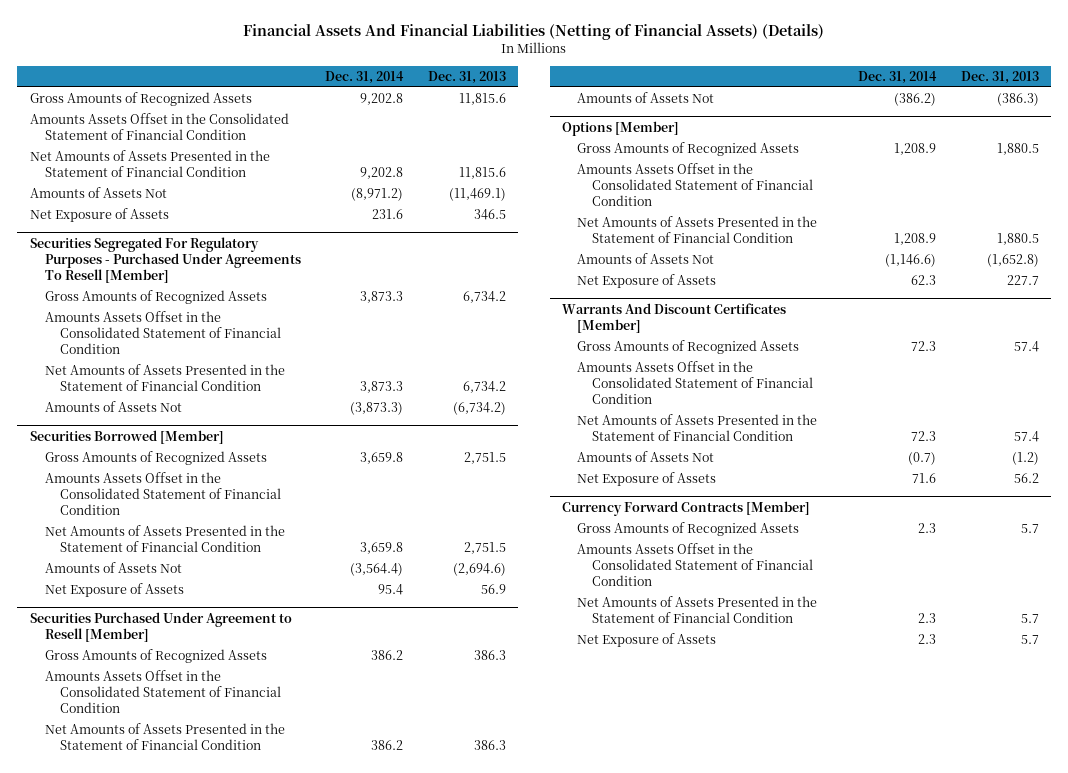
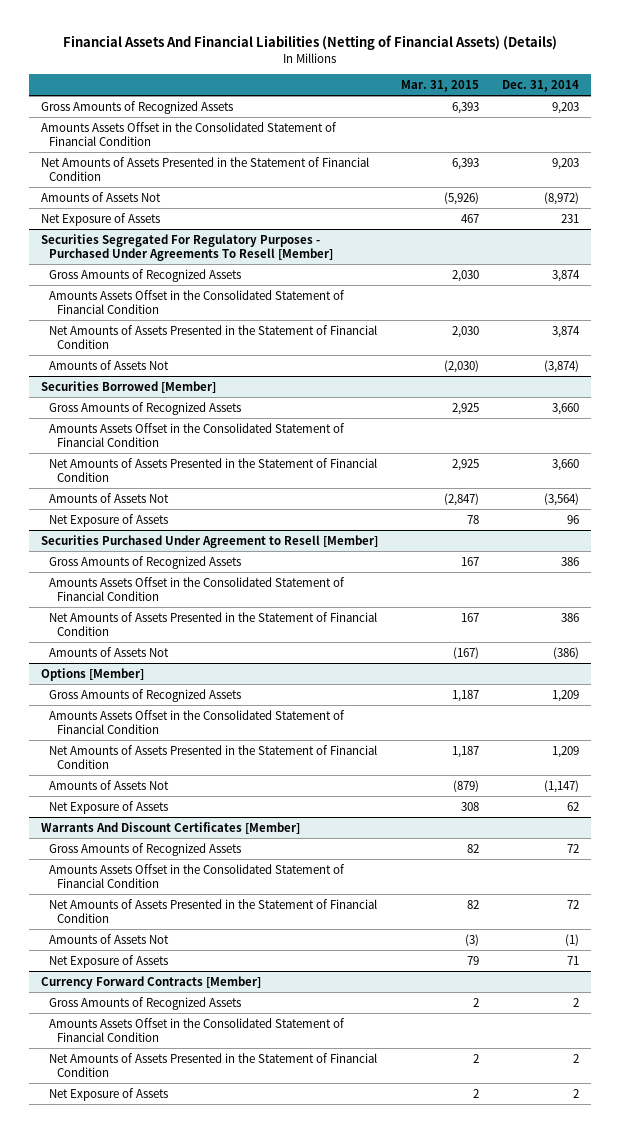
- | Dec. 31, 2014 | Dec. 31, 2013
+ | Mar. 31, 2015 | Dec. 31, 2014
- Gross Amounts of Recognized Assets | 9,202.8 | 11,815.6
+ Gross Amounts of Recognized Assets | 6,393 | 9,203
- Net Amounts of Assets Presented in the Statement of Financial Condition | 9,202.8 | 11,815.6
- Amounts of Assets Not | (8,971.2) | (11,469.1)
- Net Exposure of Assets | 231.6 | 346.5
+ Net Amounts of Assets Presented in the Statement of Financial Condition | 6,393 | 9,203
+ Amounts of Assets Not | (5,926) | (8,972)
+ Net Exposure of Assets | 467 | 231
@ Securities Segregated For Regulatory Purposes - Purchased Under Agreements To Resell [Member]
- Gross Amounts of Recognized Assets | 3,873.3 | 6,734.2
+ Gross Amounts of Recognized Assets | 2,030 | 3,874
- Net Amounts of Assets Presented in the Statement of Financial Condition | 3,873.3 | 6,734.2
- Amounts of Assets Not | (3,873.3) | (6,734.2)
+ Net Amounts of Assets Presented in the Statement of Financial Condition | 2,030 | 3,874
+ Amounts of Assets Not | (2,030) | (3,874)
@ Securities Borrowed [Member]
- Gross Amounts of Recognized Assets | 3,659.8 | 2,751.5
+ Gross Amounts of Recognized Assets | 2,925 | 3,660
- Net Amounts of Assets Presented in the Statement of Financial Condition | 3,659.8 | 2,751.5
- Amounts of Assets Not | (3,564.4) | (2,694.6)
- Net Exposure of Assets | 95.4 | 56.9
+ Net Amounts of Assets Presented in the Statement of Financial Condition | 2,925 | 3,660
+ Amounts of Assets Not | (2,847) | (3,564)
+ Net Exposure of Assets | 78 | 96
@ Securities Purchased Under Agreement to Resell [Member]
- Gross Amounts of Recognized Assets | 386.2 | 386.3
+ Gross Amounts of Recognized Assets | 167 | 386
- Net Amounts of Assets Presented in the Statement of Financial Condition | 386.2 | 386.3
- Amounts of Assets Not | (386.2) | (386.3)
+ Net Amounts of Assets Presented in the Statement of Financial Condition | 167 | 386
+ Amounts of Assets Not | (167) | (386)
@ Options [Member]
- Gross Amounts of Recognized Assets | 1,208.9 | 1,880.5
+ Gross Amounts of Recognized Assets | 1,187 | 1,209
- Net Amounts of Assets Presented in the Statement of Financial Condition | 1,208.9 | 1,880.5
- Amounts of Assets Not | (1,146.6) | (1,652.8)
- Net Exposure of Assets | 62.3 | 227.7
+ Net Amounts of Assets Presented in the Statement of Financial Condition | 1,187 | 1,209
+ Amounts of Assets Not | (879) | (1,147)
+ Net Exposure of Assets | 308 | 62
@ Warrants And Discount Certificates [Member]
- Gross Amounts of Recognized Assets | 72.3 | 57.4
+ Gross Amounts of Recognized Assets | 82 | 72
- Net Amounts of Assets Presented in the Statement of Financial Condition | 72.3 | 57.4
- Amounts of Assets Not | (0.7) | (1.2)
- Net Exposure of Assets | 71.6 | 56.2
+ Net Amounts of Assets Presented in the Statement of Financial Condition | 82 | 72
+ Amounts of Assets Not | (3) | (1)
+ Net Exposure of Assets | 79 | 71
@ Currency Forward Contracts [Member]
- Gross Amounts of Recognized Assets | 2.3 | 5.7
+ Gross Amounts of Recognized Assets | 2 | 2
- Net Amounts of Assets Presented in the Statement of Financial Condition | 2.3 | 5.7
- Net Exposure of Assets | 2.3 | 5.7
+ Net Amounts of Assets Presented in the Statement of Financial Condition | 2 | 2
+ Net Exposure of Assets | 2 | 2

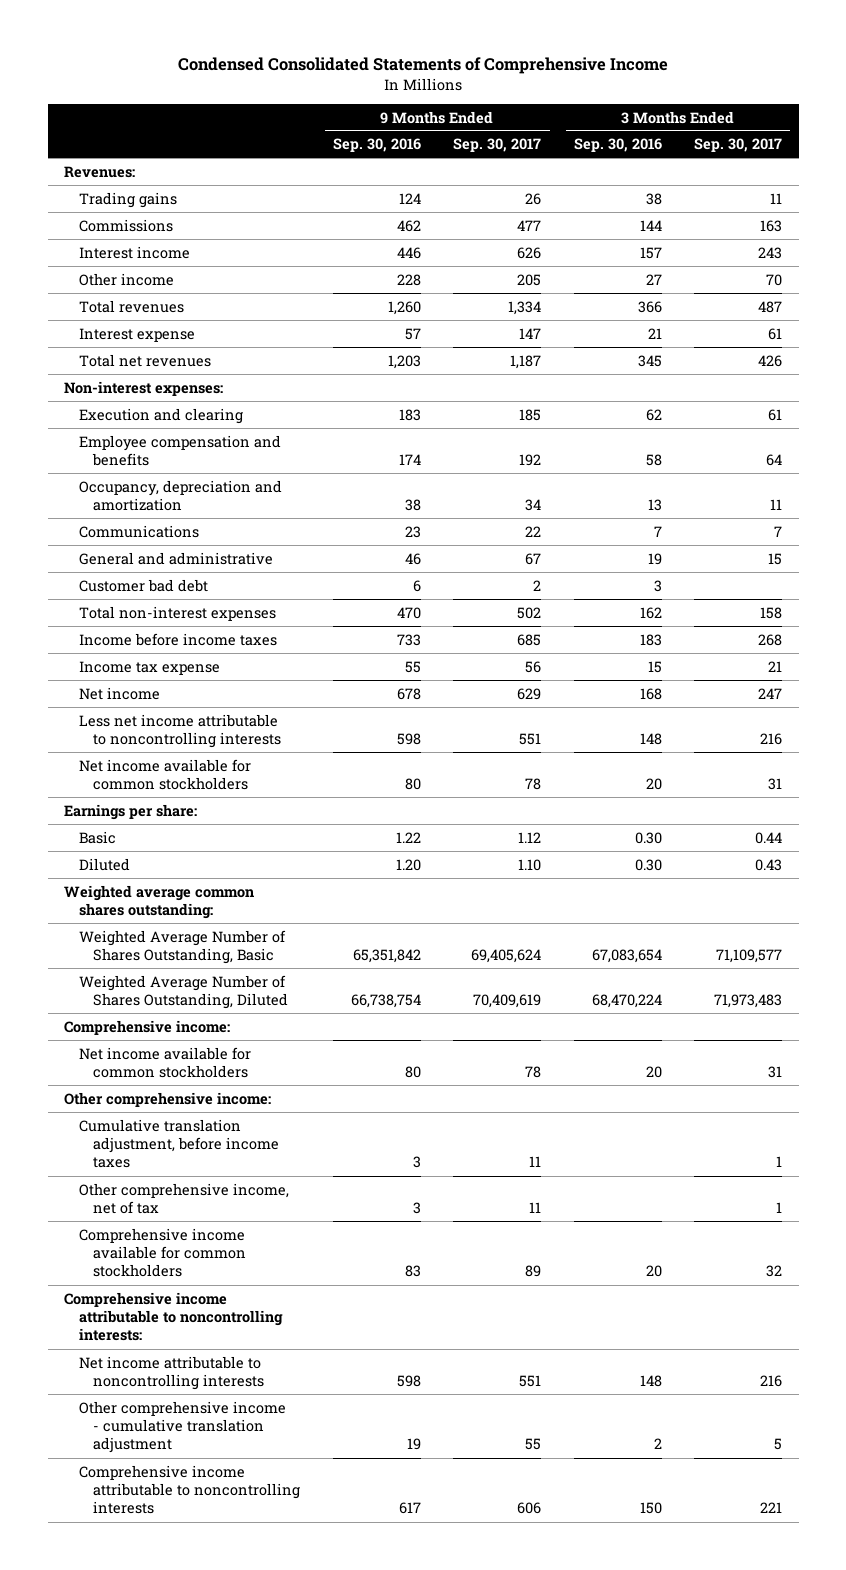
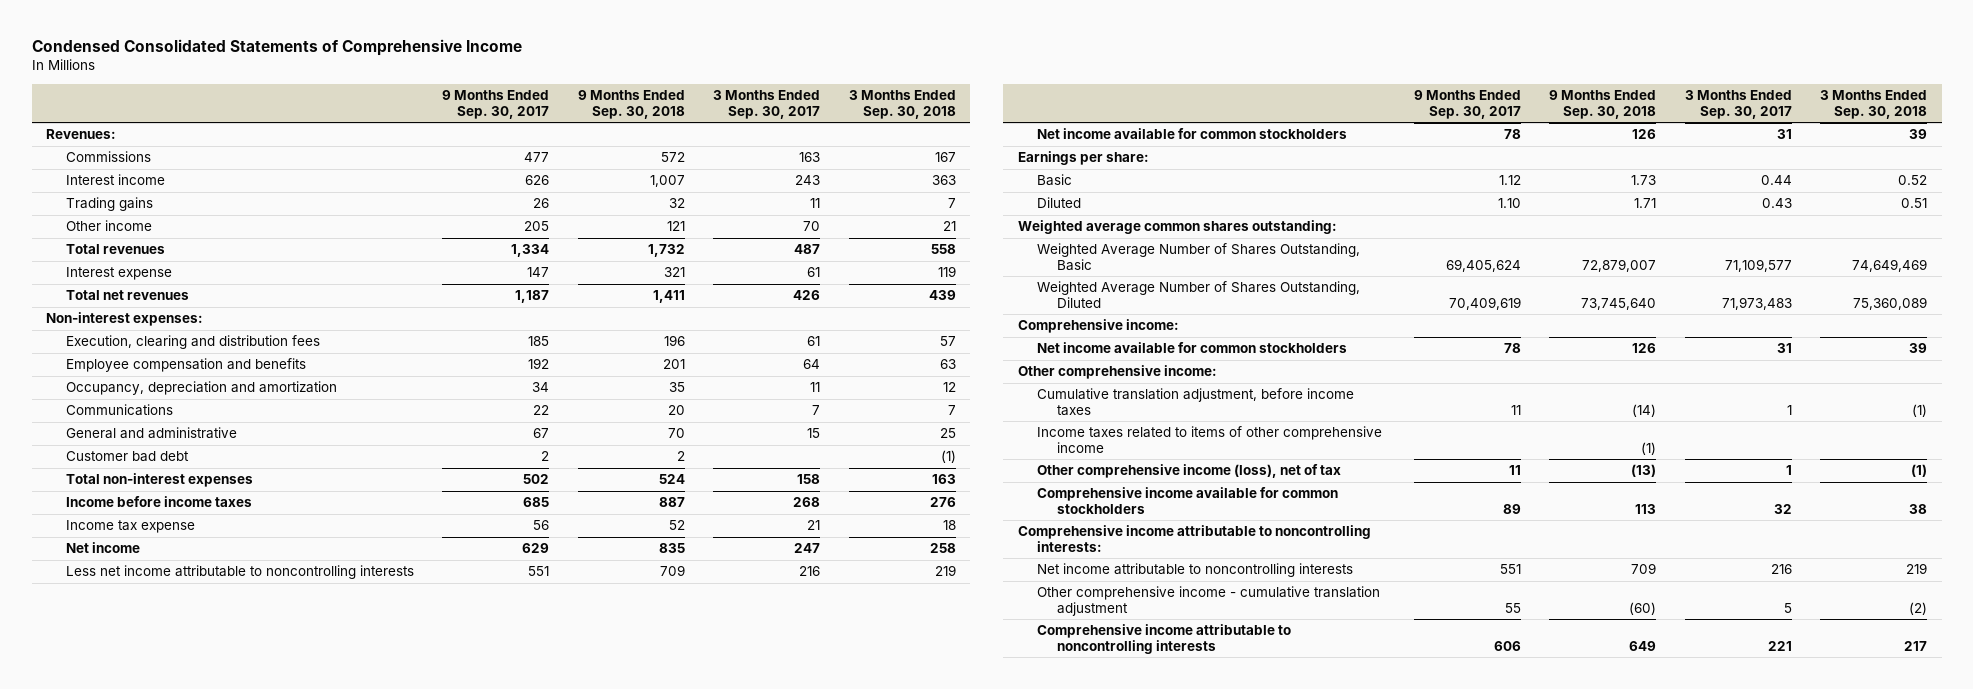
- | 9 Months Ended Sep. 30, 2016 | 9 Months Ended Sep. 30, 2017 | 3 Months Ended Sep. 30, 2016 | 3 Months Ended Sep. 30, 2017
+ | 9 Months Ended Sep. 30, 2017 | 9 Months Ended Sep. 30, 2018 | 3 Months Ended Sep. 30, 2017 | 3 Months Ended Sep. 30, 2018
moved down: Trading gains | 26 | 32 | 11 | 7
- Execution and clearing | 183 | 185 | 62 | 61
+ Execution, clearing and distribution fees | 185 | 196 | 61 | 57
- Other comprehensive income, net of tax | 3 | 11 | | 1
+ Income taxes related to items of other comprehensive income | | (1) | |
+ Other comprehensive income (loss), net of tax | 11 | (13) | 1 | (1)

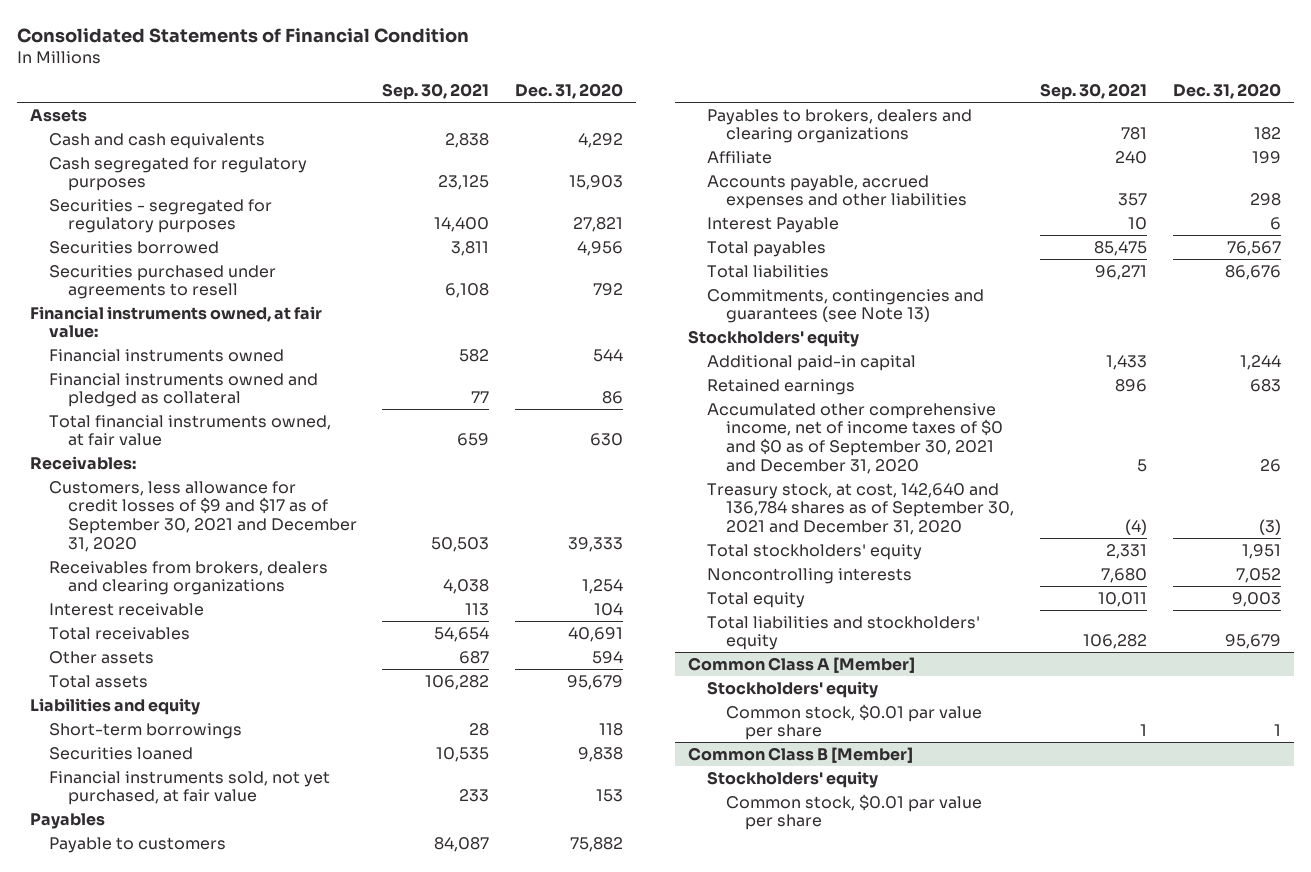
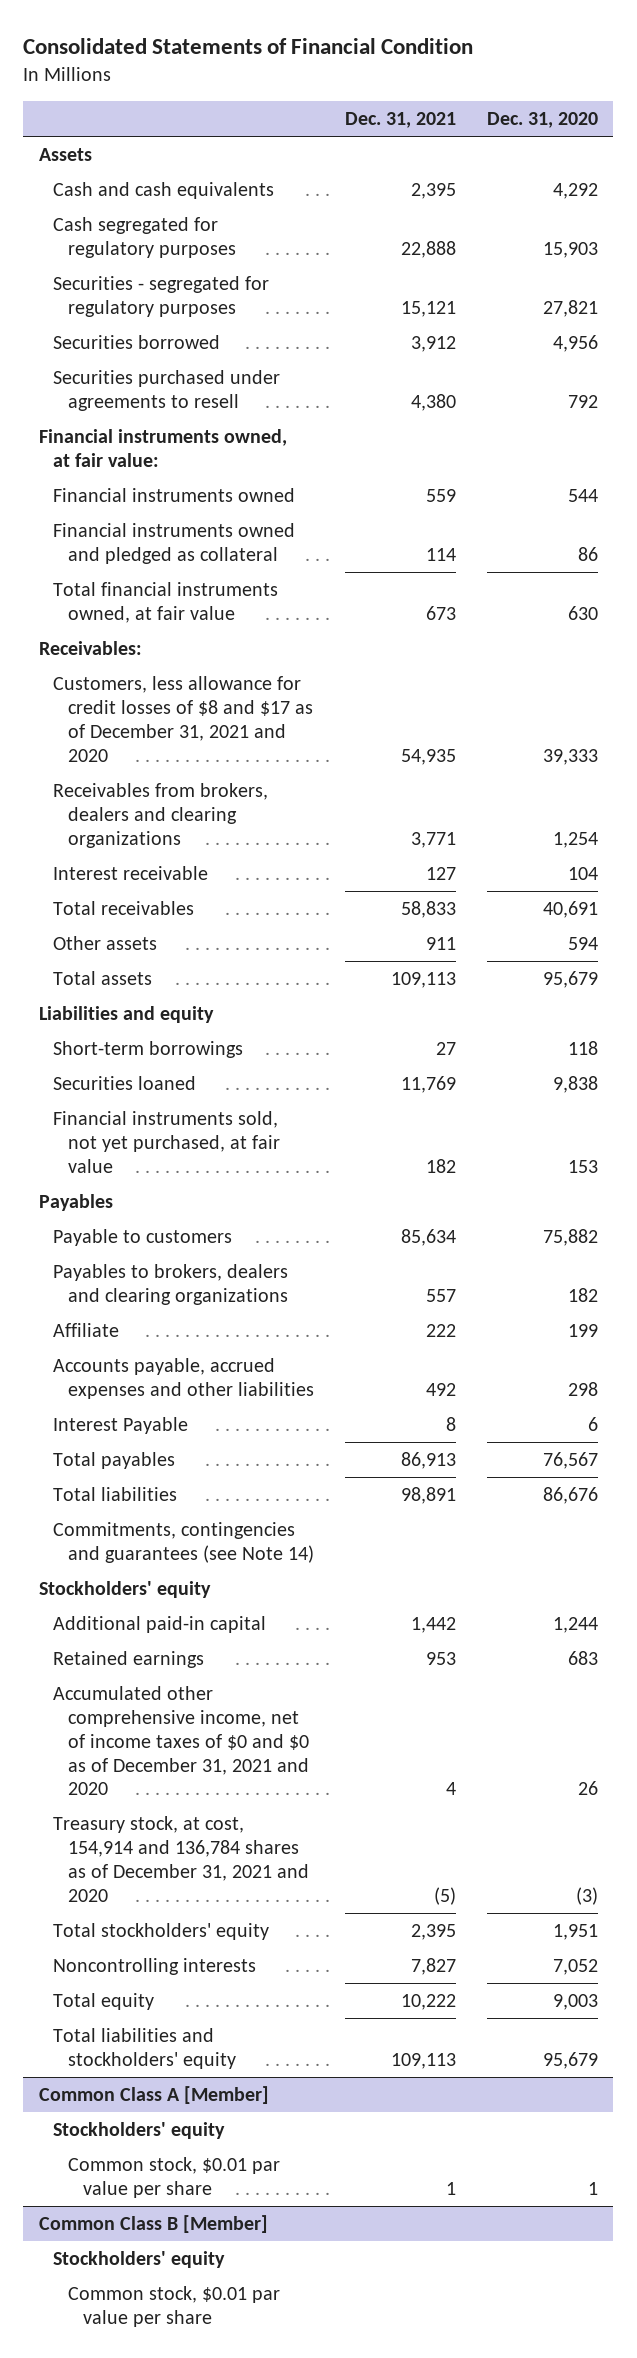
- | Sep. 30, 2021 | Dec. 31, 2020
+ | Dec. 31, 2021 | Dec. 31, 2020
- Customers, less allowance for credit losses of $9 and $17 as of September 30, 2021 and December 31, 2020 | 50,503 | 39,333
+ Customers, less allowance for credit losses of $8 and $17 as of December 31, 2021 and 2020 | 54,935 | 39,333
- Commitments, contingencies and guarantees (see Note 13)
+ Commitments, contingencies and guarantees (see Note 14)
- Accumulated other comprehensive income, net of income taxes of $0 and $0 as of September 30, 2021 and December 31, 2020 | 5 | 26
- Treasury stock, at cost, 142,640 and 136,784 shares as of September 30, 2021 and December 31, 2020 | (4) | (3)
+ Accumulated other comprehensive income, net of income taxes of $0 and $0 as of December 31, 2021 and 2020 | 4 | 26
+ Treasury stock, at cost, 154,914 and 136,784 shares as of December 31, 2021 and 2020 | (5) | (3)

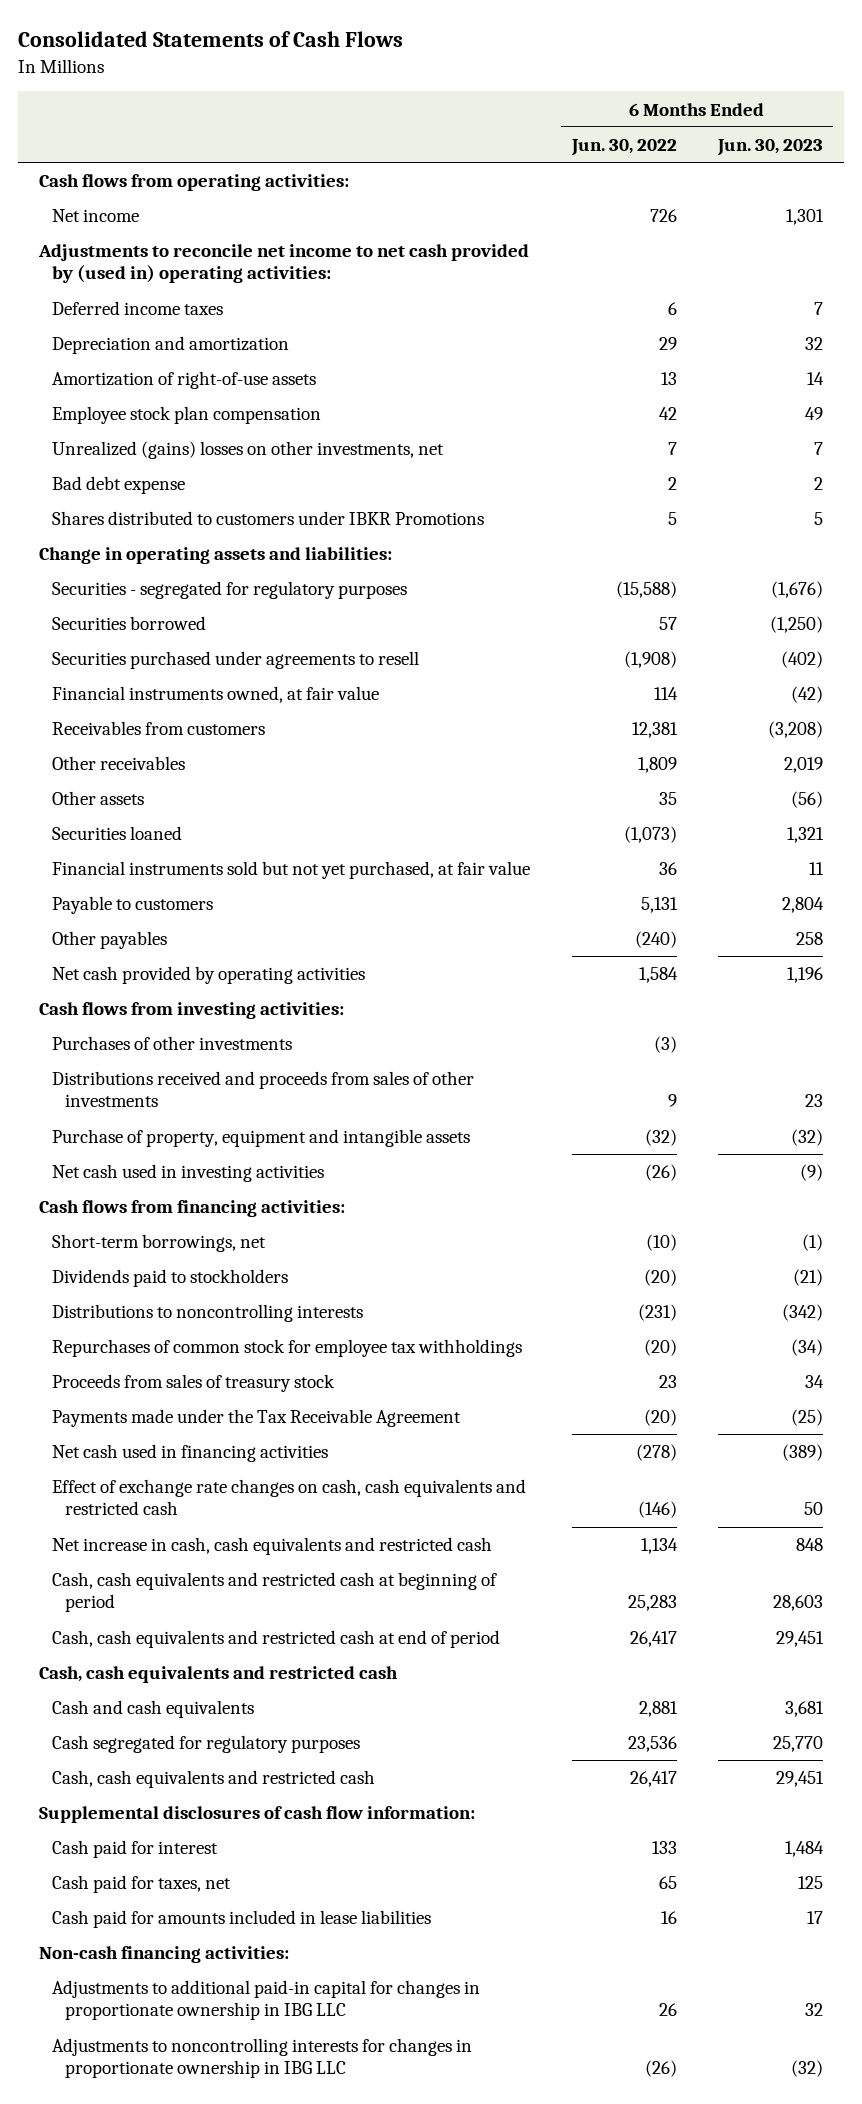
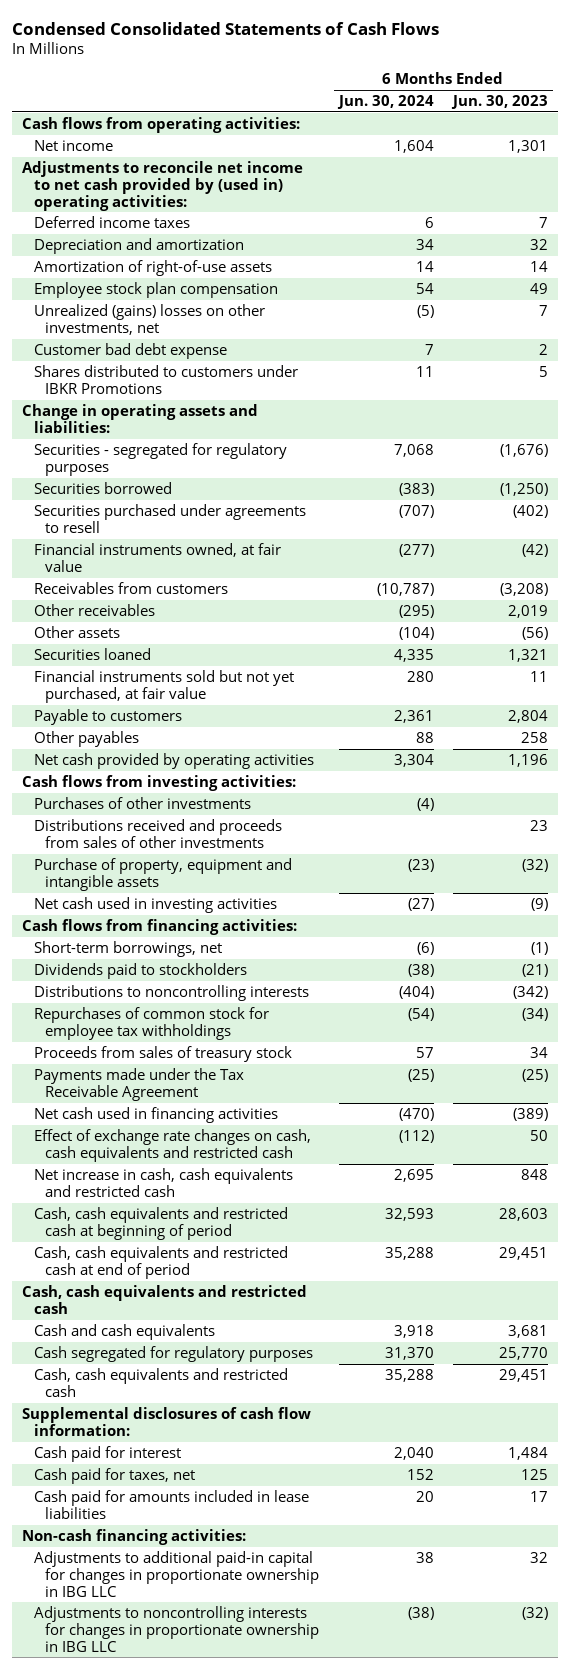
- Consolidated Statements of Cash Flows
+ Condensed Consolidated Statements of Cash Flows
- | 6 Months Ended Jun. 30, 2022 | 6 Months Ended Jun. 30, 2023
+ | 6 Months Ended Jun. 30, 2024 | 6 Months Ended Jun. 30, 2023
- Bad debt expense | 2 | 2
+ Customer bad debt expense | 7 | 2

